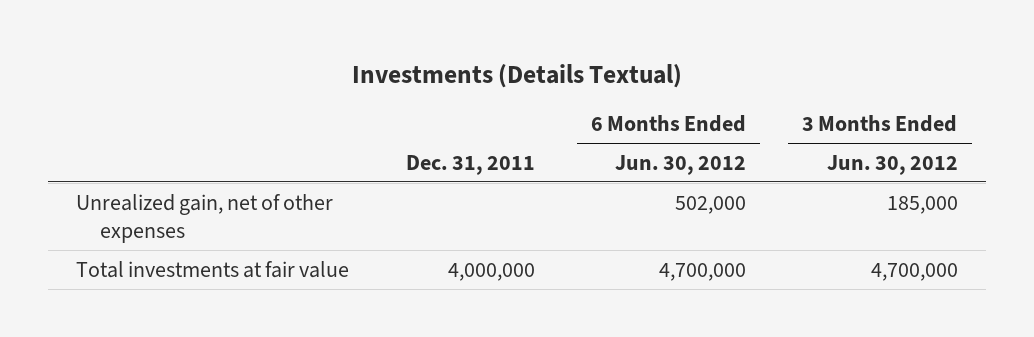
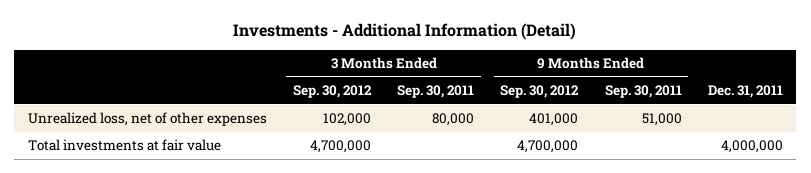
- Investments (Details Textual)
+ Investments - Additional Information (Detail)
- | Dec. 31, 2011 | 6 Months Ended Jun. 30, 2012 | 3 Months Ended Jun. 30, 2012
+ | 3 Months Ended Sep. 30, 2012 | 3 Months Ended Sep. 30, 2011 | 9 Months Ended Sep. 30, 2012 | 9 Months Ended Sep. 30, 2011 | Dec. 31, 2011
- Unrealized gain, net of other expenses | | 502,000 | 185,000
+ Unrealized loss, net of other expenses | 102,000 | 80,000 | 401,000 | 51,000 |

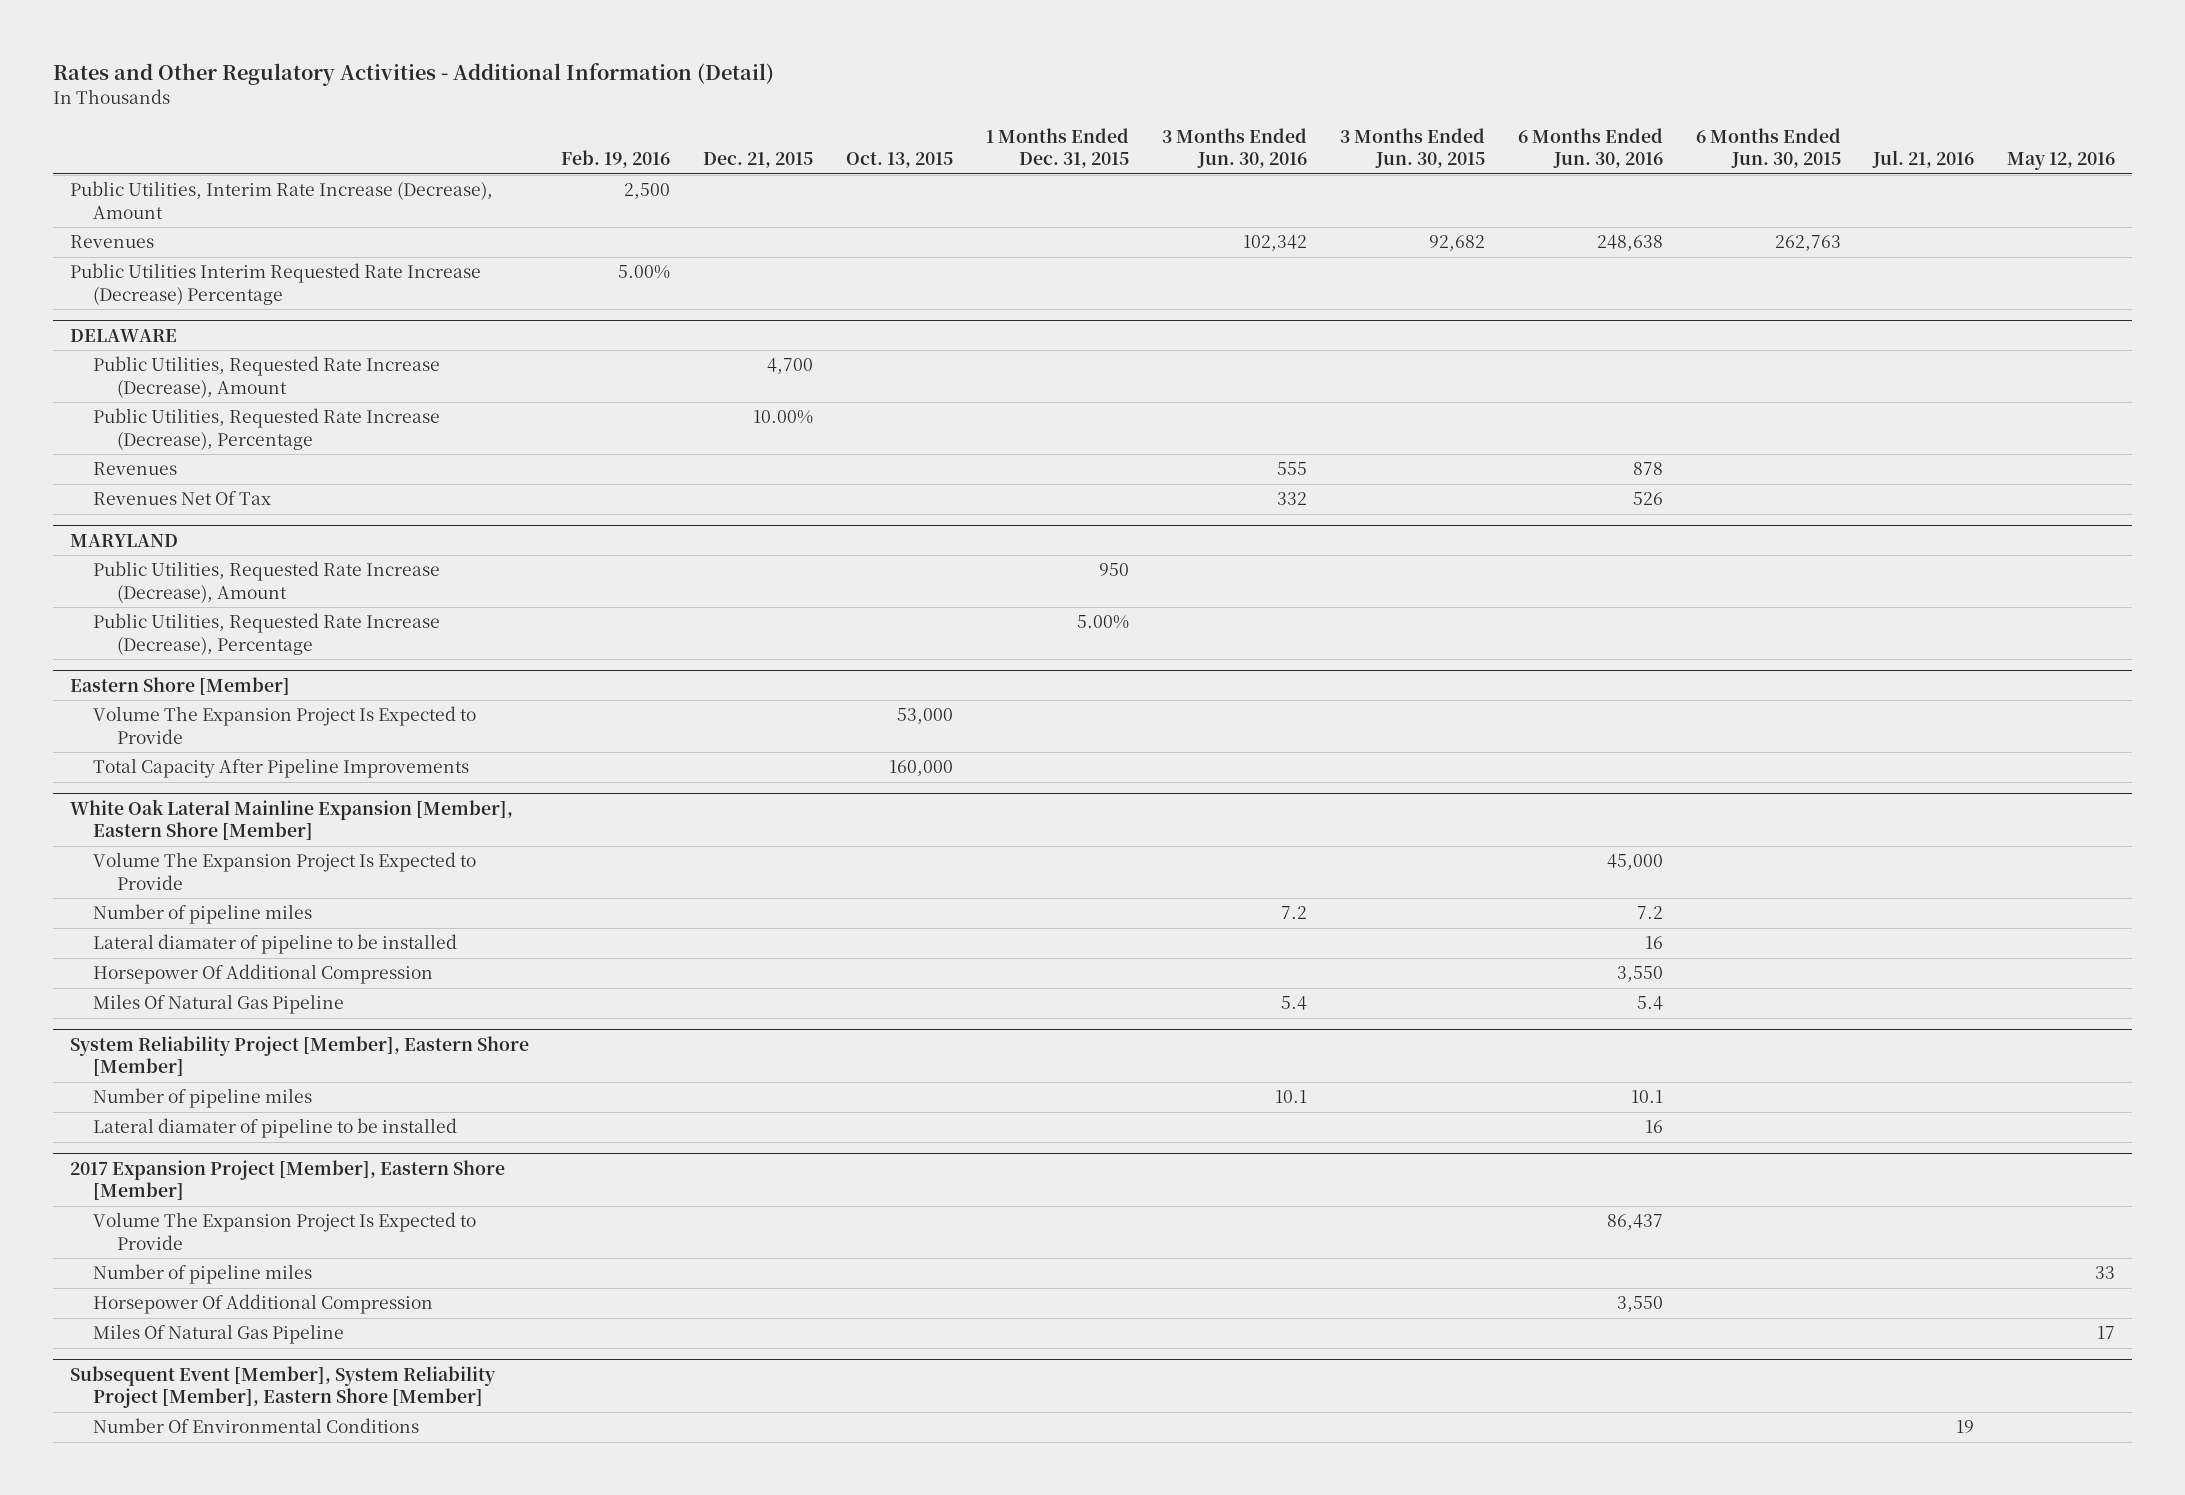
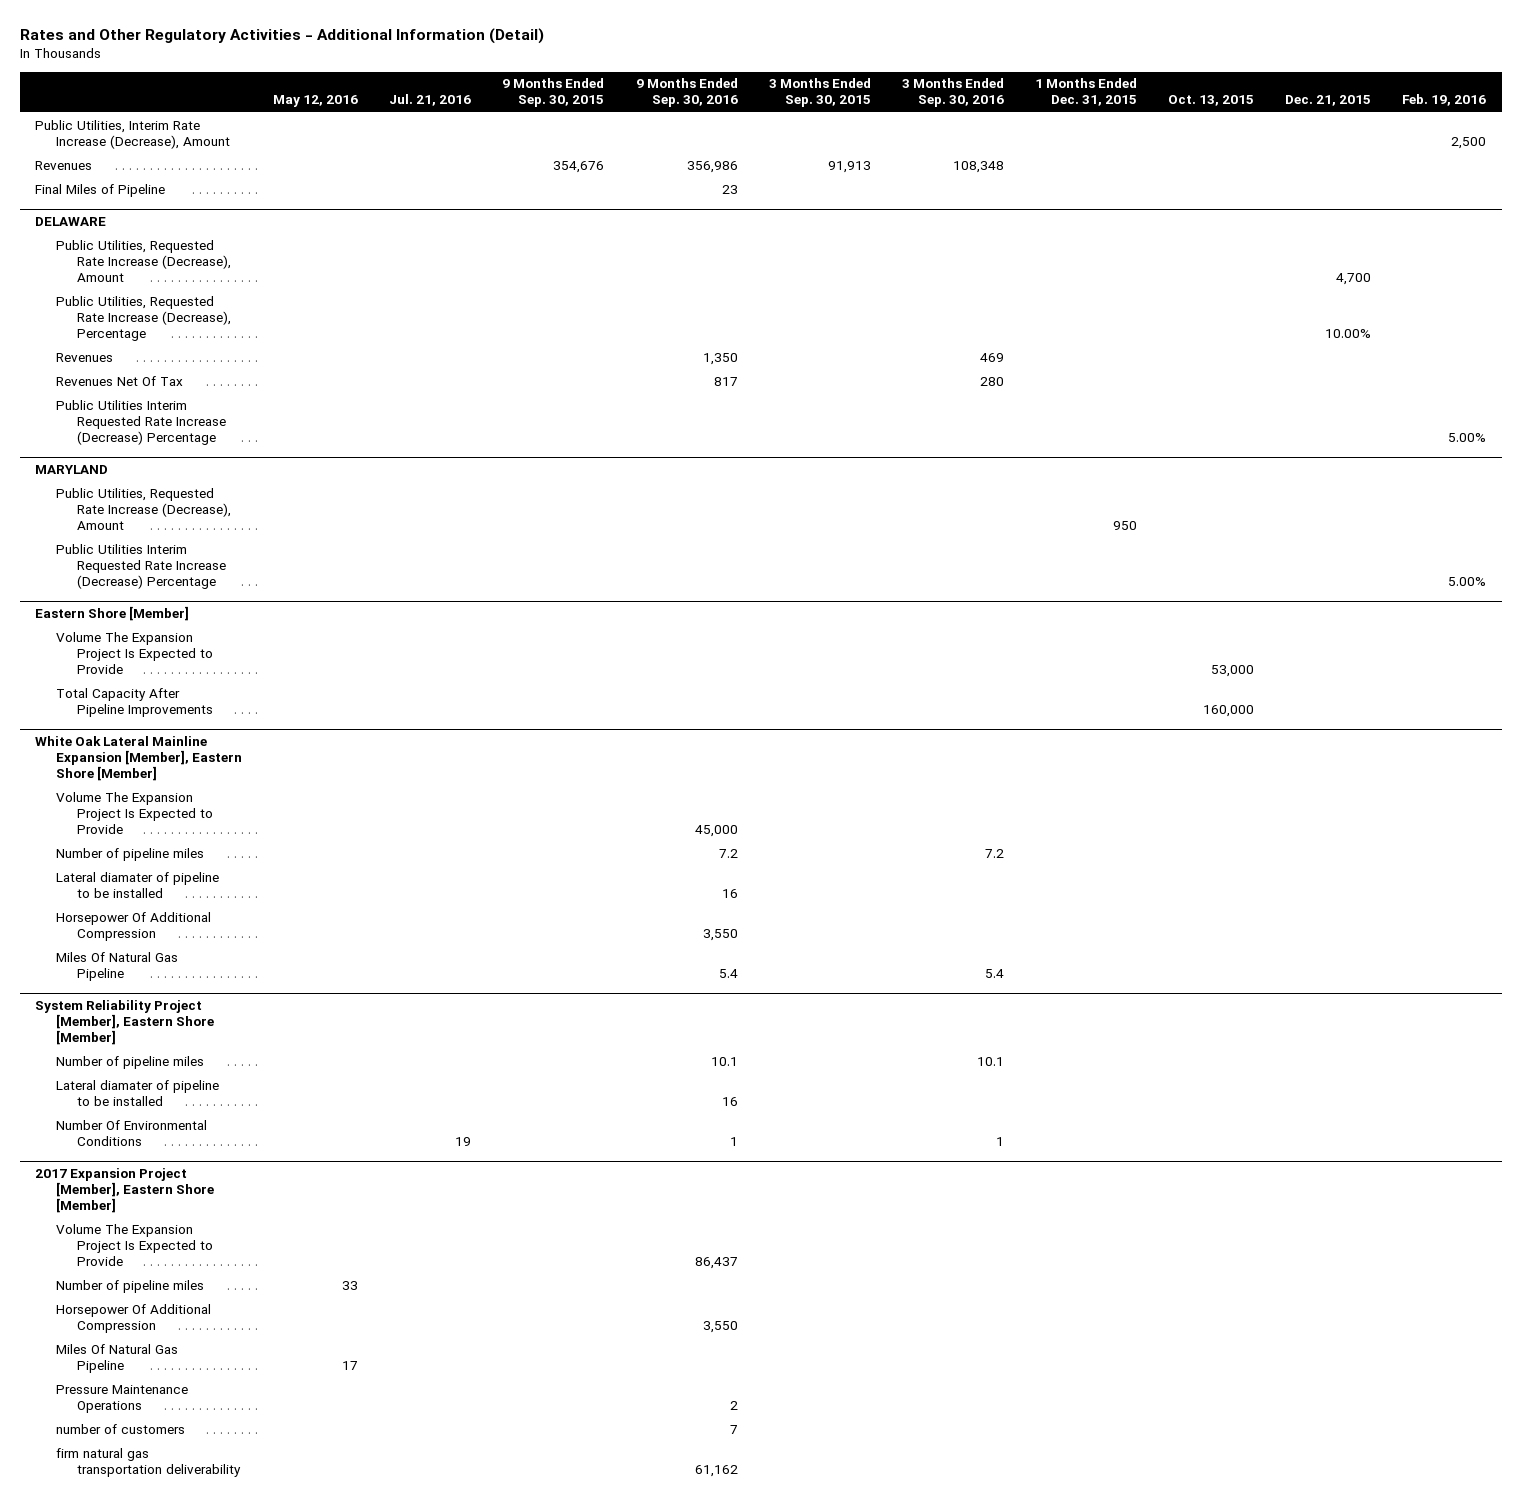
- | Feb. 19, 2016 | Dec. 21, 2015 | Oct. 13, 2015 | 1 Months Ended Dec. 31, 2015 | 3 Months Ended Jun. 30, 2016 | 3 Months Ended Jun. 30, 2015 | 6 Months Ended Jun. 30, 2016 | 6 Months Ended Jun. 30, 2015 | Jul. 21, 2016 | May 12, 2016
+ | May 12, 2016 | Jul. 21, 2016 | 9 Months Ended Sep. 30, 2015 | 9 Months Ended Sep. 30, 2016 | 3 Months Ended Sep. 30, 2015 | 3 Months Ended Sep. 30, 2016 | 1 Months Ended Dec. 31, 2015 | Oct. 13, 2015 | Dec. 21, 2015 | Feb. 19, 2016
- Public Utilities Interim Requested Rate Increase (Decrease) Percentage | 5.00% | | | | | | | | |
+ Final Miles of Pipeline | | | | 23 | | | | | |
@ DELAWARE
+ Public Utilities Interim Requested Rate Increase (Decrease) Percentage | | | | | | | | | | 5.00%
@ MARYLAND
- Public Utilities, Requested Rate Increase (Decrease), Percentage | | | | 5.00% | | | | | |
+ Public Utilities Interim Requested Rate Increase (Decrease) Percentage | | | | | | | | | | 5.00%
@ System Reliability Project [Member], Eastern Shore [Member]
+ Number Of Environmental Conditions | | 19 | | 1 | | 1 | | | |
- Subsequent Event [Member], System Reliability Project [Member], Eastern Shore [Member]
- Number Of Environmental Conditions | | | | | | | | | 19 |
@ 2017 Expansion Project [Member], Eastern Shore [Member]
+ Pressure Maintenance Operations | | | | 2 | | | | | |
+ number of customers | | | | 7 | | | | | |
+ firm natural gas transportation deliverability | | | | 61,162 | | | | | |

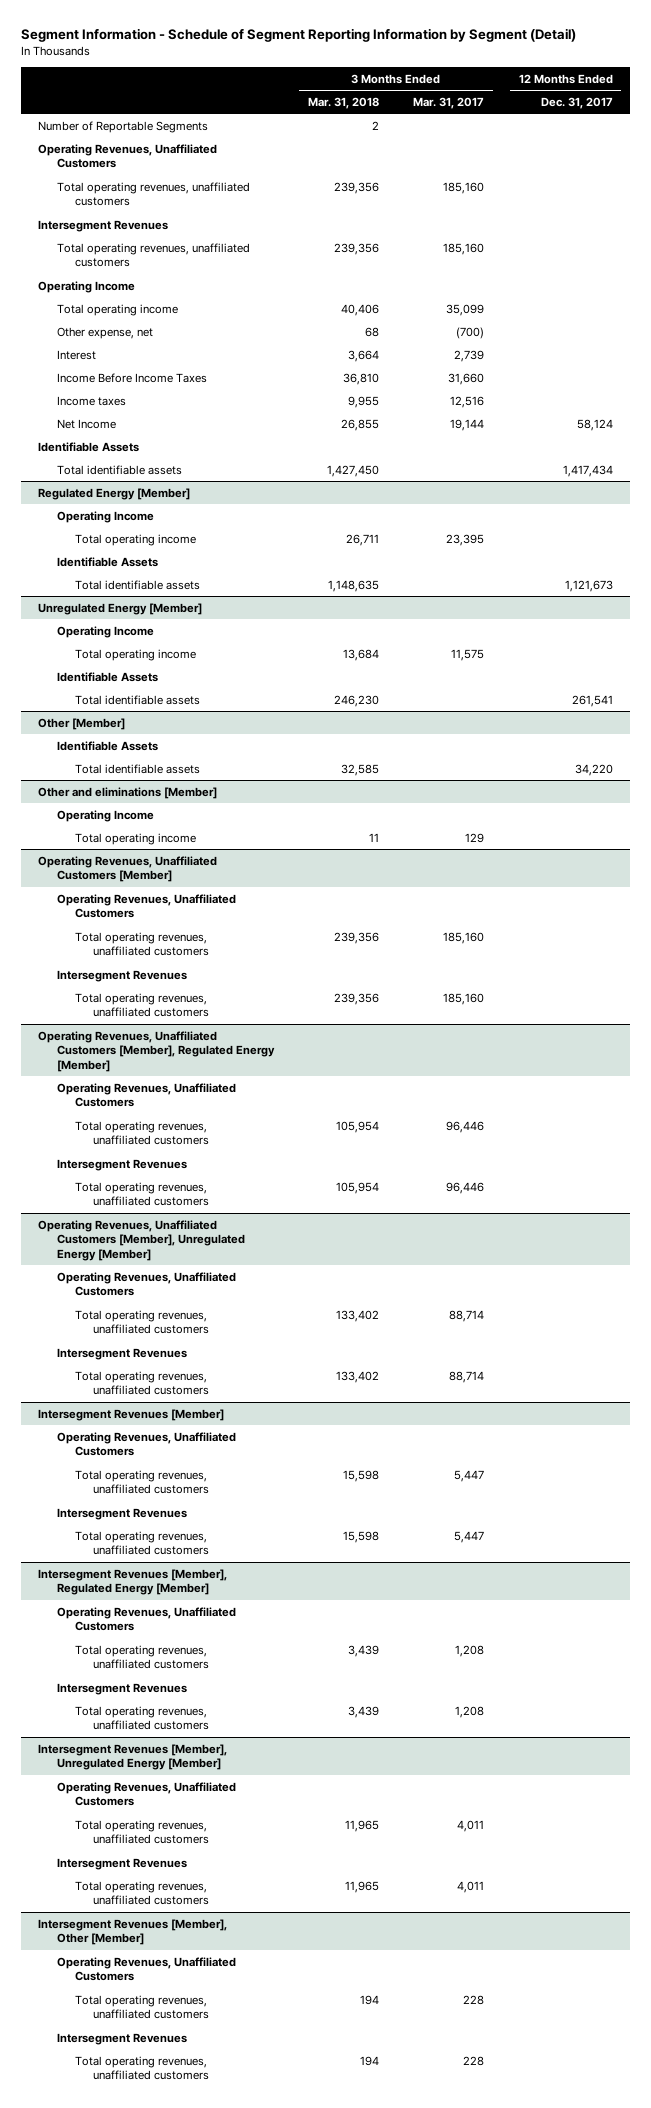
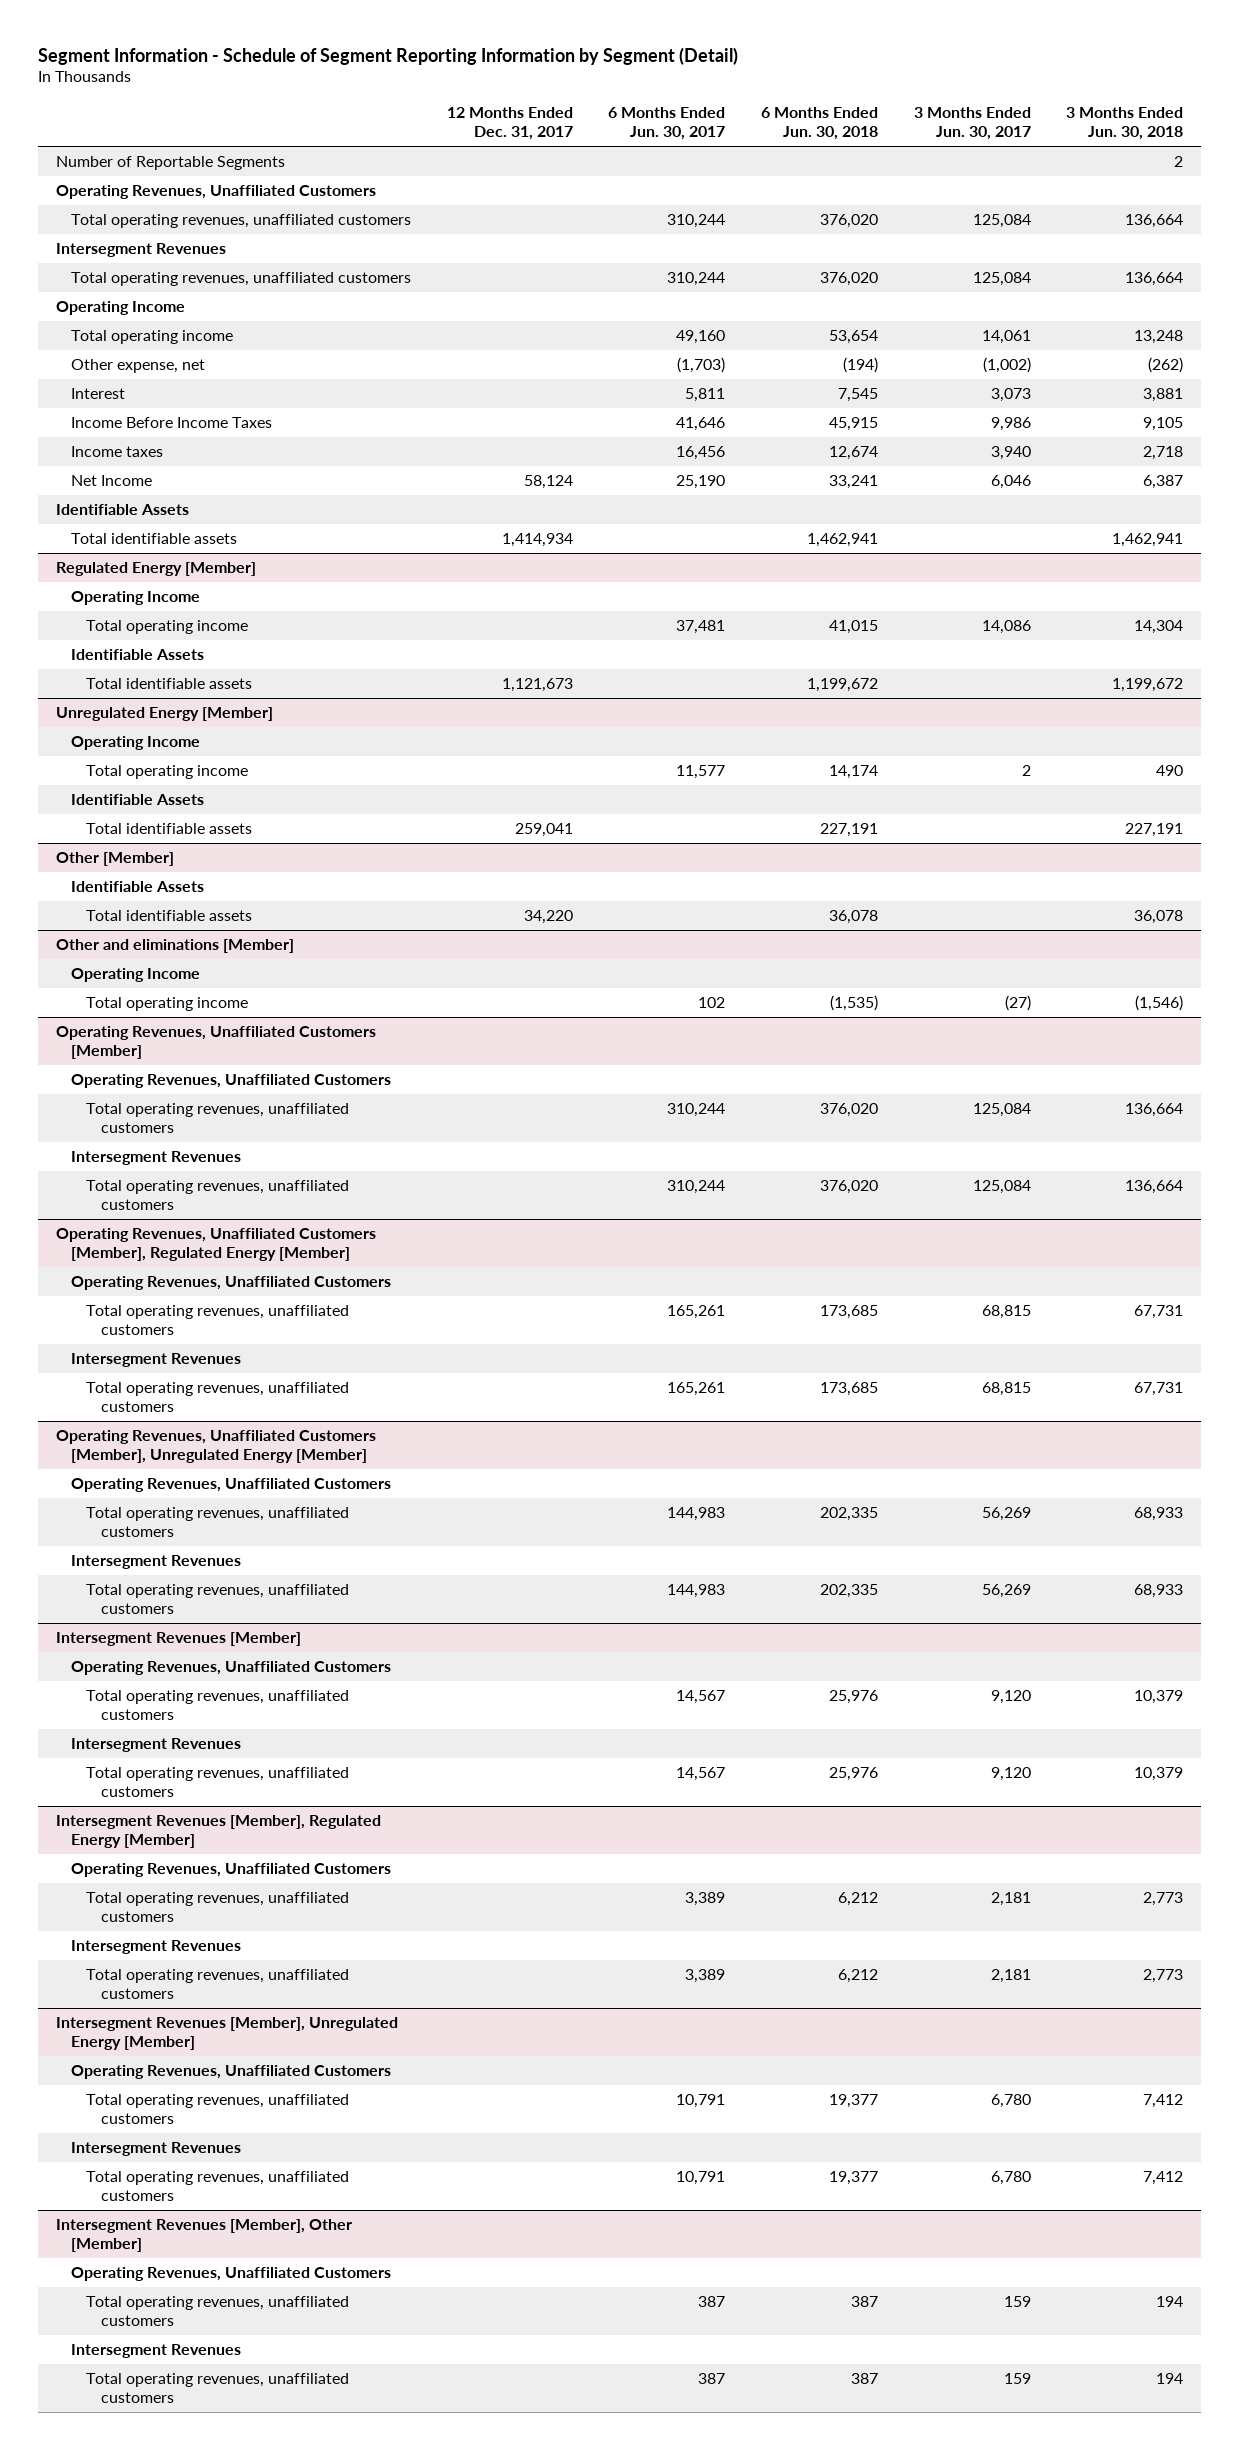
- | 3 Months Ended Mar. 31, 2018 | 3 Months Ended Mar. 31, 2017 | 12 Months Ended Dec. 31, 2017
+ | 12 Months Ended Dec. 31, 2017 | 6 Months Ended Jun. 30, 2017 | 6 Months Ended Jun. 30, 2018 | 3 Months Ended Jun. 30, 2017 | 3 Months Ended Jun. 30, 2018
- Total identifiable assets | 1,427,450 | | 1,417,434
+ Total identifiable assets | 1,414,934 | | 1,462,941 | | 1,462,941
@ Unregulated Energy [Member]
- Total identifiable assets | 246,230 | | 261,541
+ Total identifiable assets | 259,041 | | 227,191 | | 227,191

